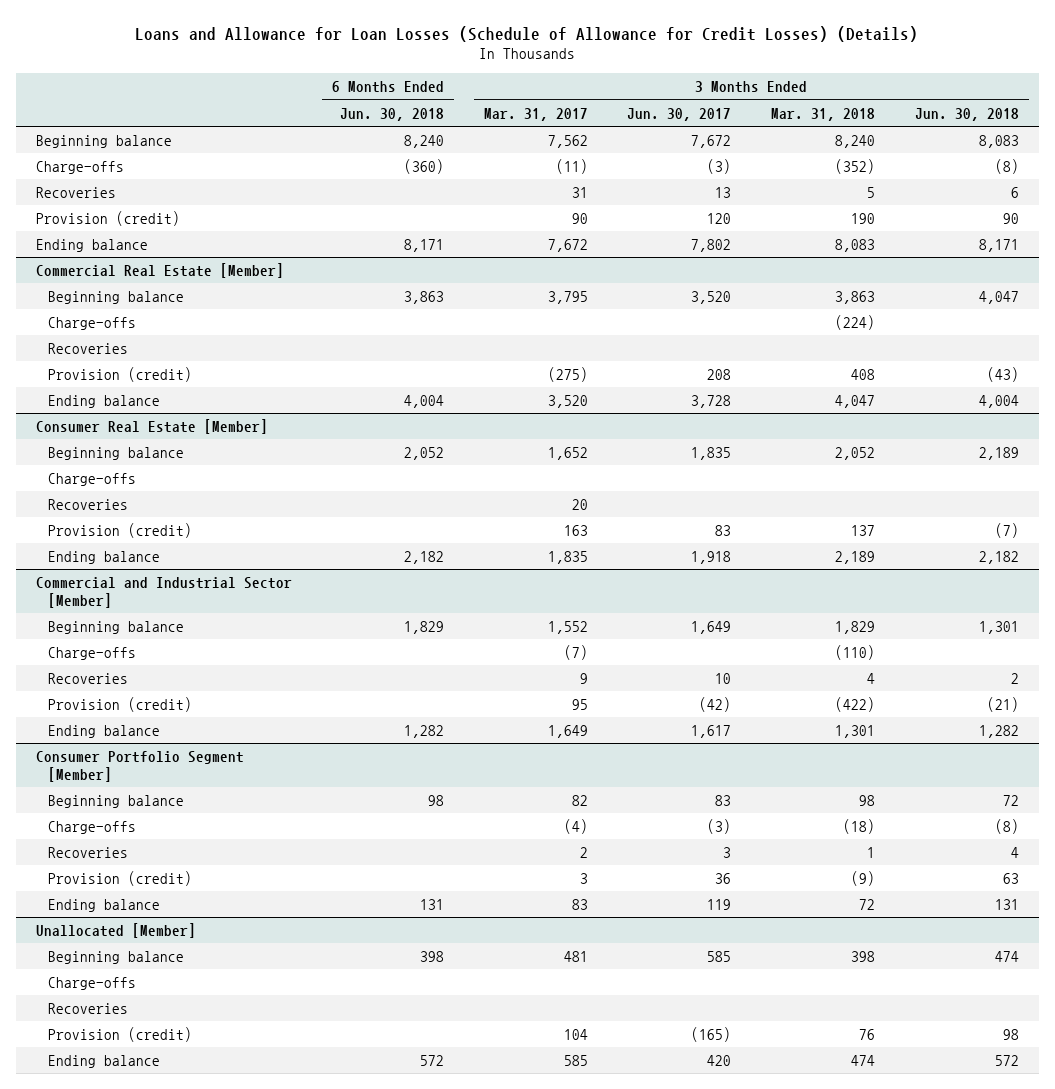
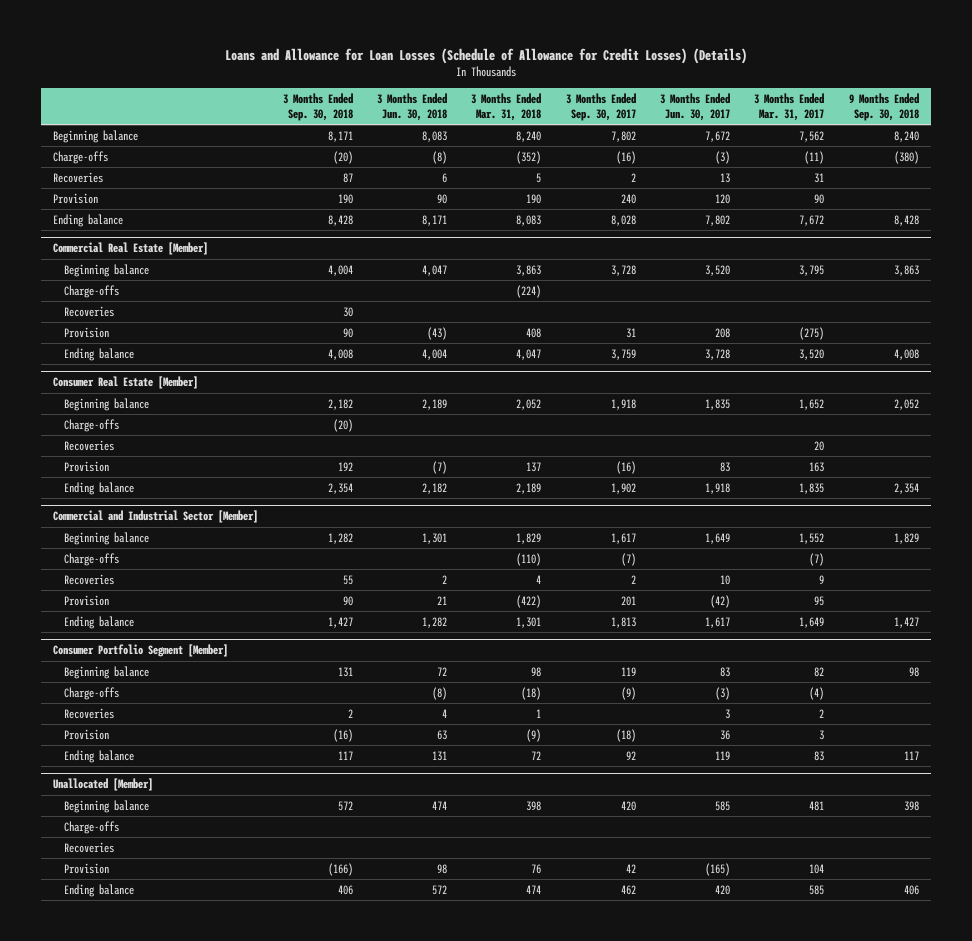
- | 6 Months Ended Jun. 30, 2018 | 3 Months Ended Mar. 31, 2017 | 3 Months Ended Jun. 30, 2017 | 3 Months Ended Mar. 31, 2018 | 3 Months Ended Jun. 30, 2018
+ | 3 Months Ended Sep. 30, 2018 | 3 Months Ended Jun. 30, 2018 | 3 Months Ended Mar. 31, 2018 | 3 Months Ended Sep. 30, 2017 | 3 Months Ended Jun. 30, 2017 | 3 Months Ended Mar. 31, 2017 | 9 Months Ended Sep. 30, 2018
- Provision (credit) | | 90 | 120 | 190 | 90
+ Provision | 190 | 90 | 190 | 240 | 120 | 90 |
@ Commercial Real Estate [Member]
- Provision (credit) | | (275) | 208 | 408 | (43)
+ Provision | 90 | (43) | 408 | 31 | 208 | (275) |
@ Consumer Real Estate [Member]
- Provision (credit) | | 163 | 83 | 137 | (7)
+ Provision | 192 | (7) | 137 | (16) | 83 | 163 |
@ Commercial and Industrial Sector [Member]
- Provision (credit) | | 95 | (42) | (422) | (21)
+ Provision | 90 | 21 | (422) | 201 | (42) | 95 |
@ Consumer Portfolio Segment [Member]
- Provision (credit) | | 3 | 36 | (9) | 63
+ Provision | (16) | 63 | (9) | (18) | 36 | 3 |
@ Unallocated [Member]
- Provision (credit) | | 104 | (165) | 76 | 98
+ Provision | (166) | 98 | 76 | 42 | (165) | 104 |

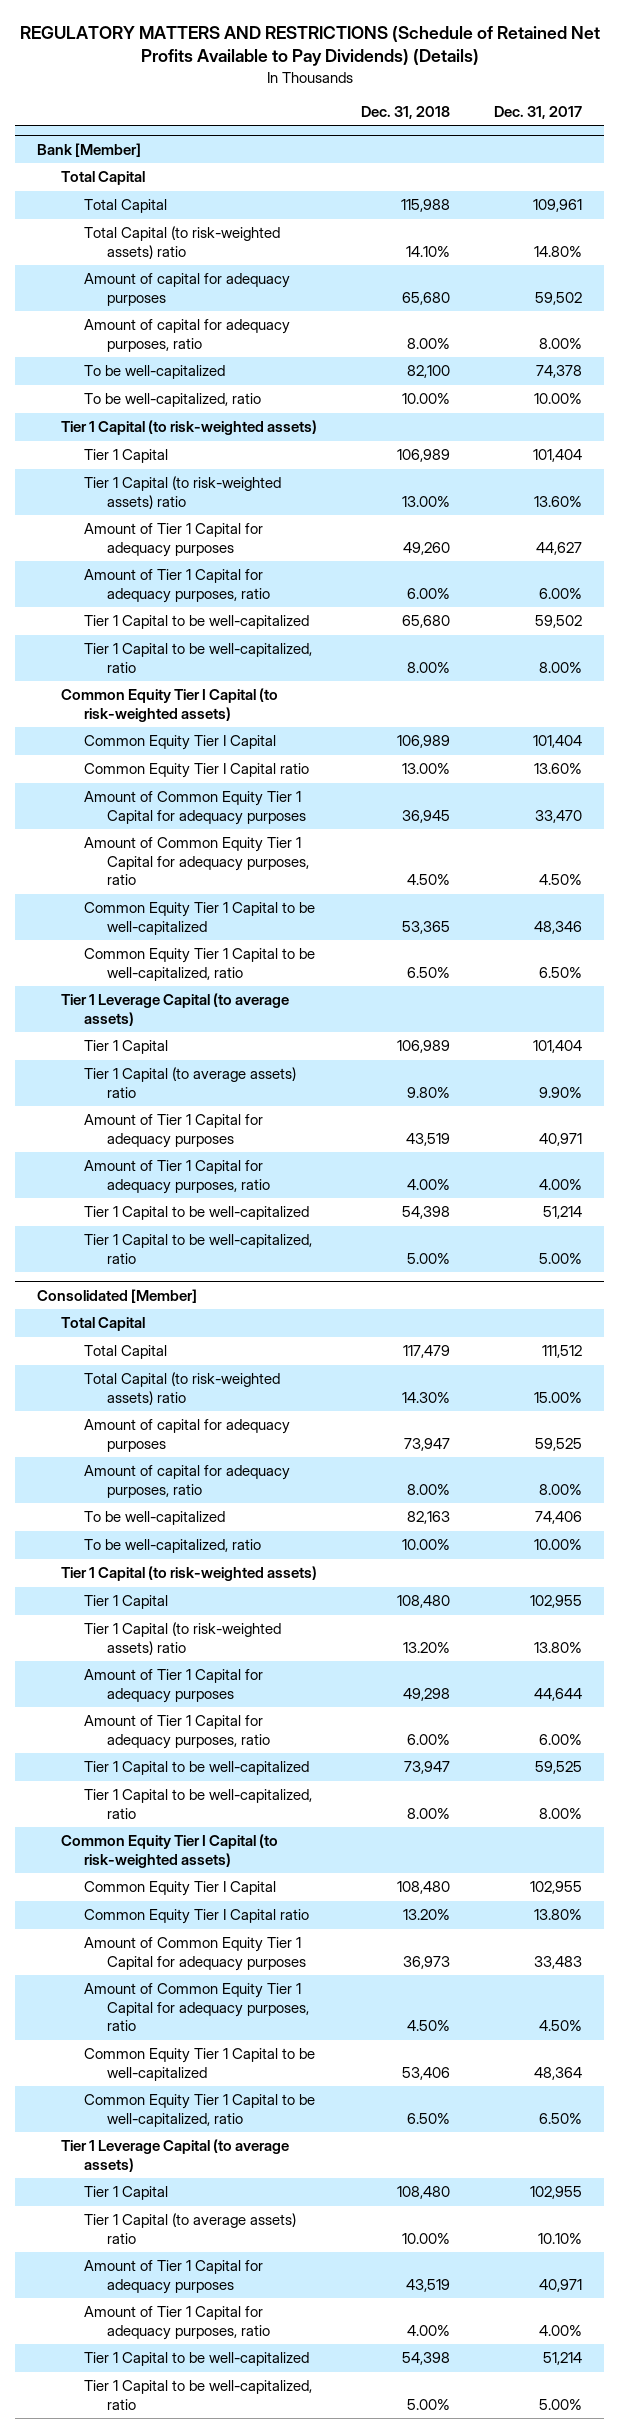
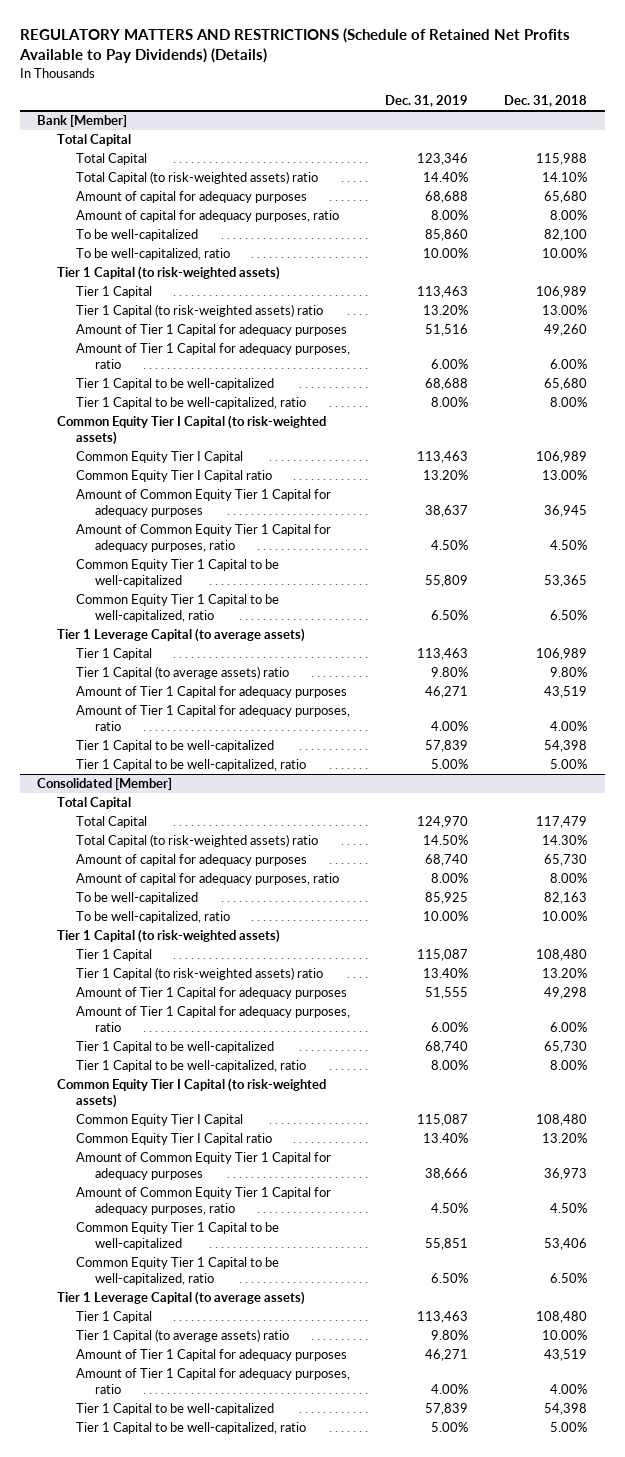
- | Dec. 31, 2018 | Dec. 31, 2017
+ | Dec. 31, 2019 | Dec. 31, 2018
@ Consolidated [Member]
- Amount of capital for adequacy purposes | 73,947 | 59,525
+ Amount of capital for adequacy purposes | 68,740 | 65,730
- Tier 1 Capital to be well-capitalized | 73,947 | 59,525
+ Tier 1 Capital to be well-capitalized | 68,740 | 65,730

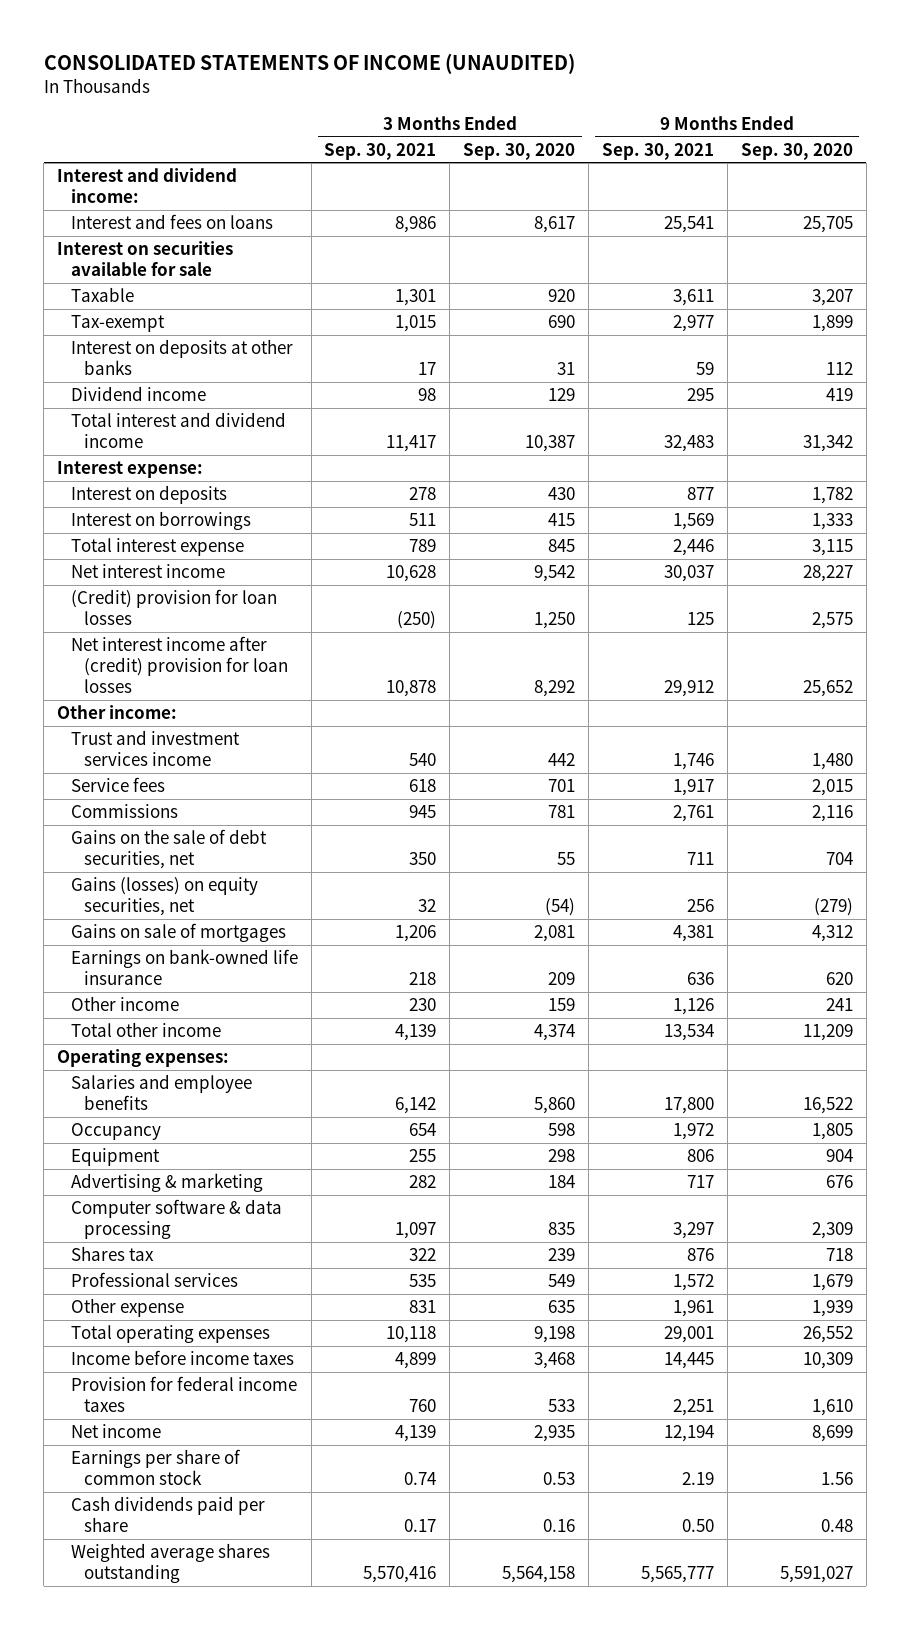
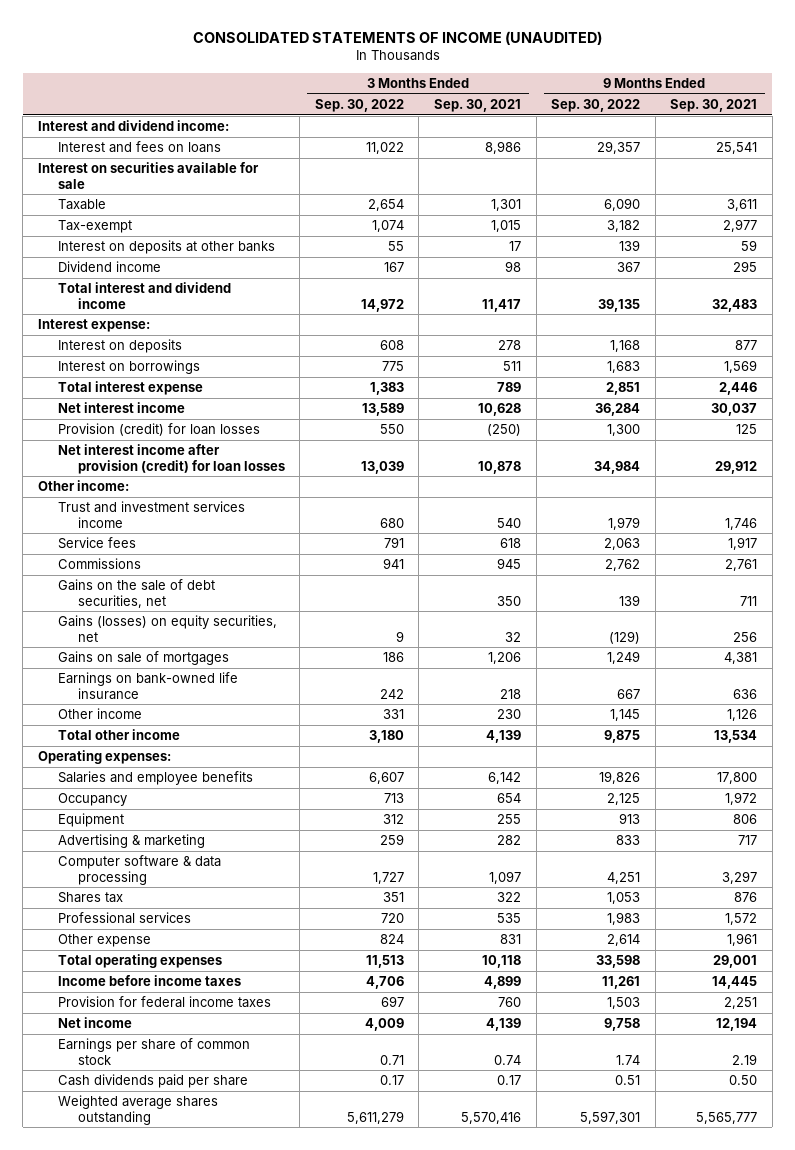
- | 3 Months Ended Sep. 30, 2021 | 3 Months Ended Sep. 30, 2020 | 9 Months Ended Sep. 30, 2021 | 9 Months Ended Sep. 30, 2020
+ | 3 Months Ended Sep. 30, 2022 | 3 Months Ended Sep. 30, 2021 | 9 Months Ended Sep. 30, 2022 | 9 Months Ended Sep. 30, 2021
- (Credit) provision for loan losses | (250) | 1,250 | 125 | 2,575
- Net interest income after (credit) provision for loan losses | 10,878 | 8,292 | 29,912 | 25,652
+ Provision (credit) for loan losses | 550 | (250) | 1,300 | 125
+ Net interest income after provision (credit) for loan losses | 13,039 | 10,878 | 34,984 | 29,912

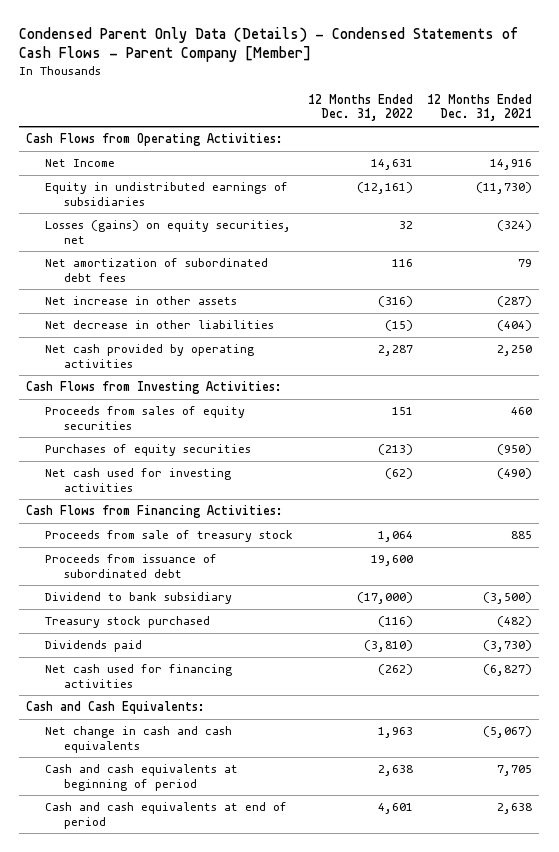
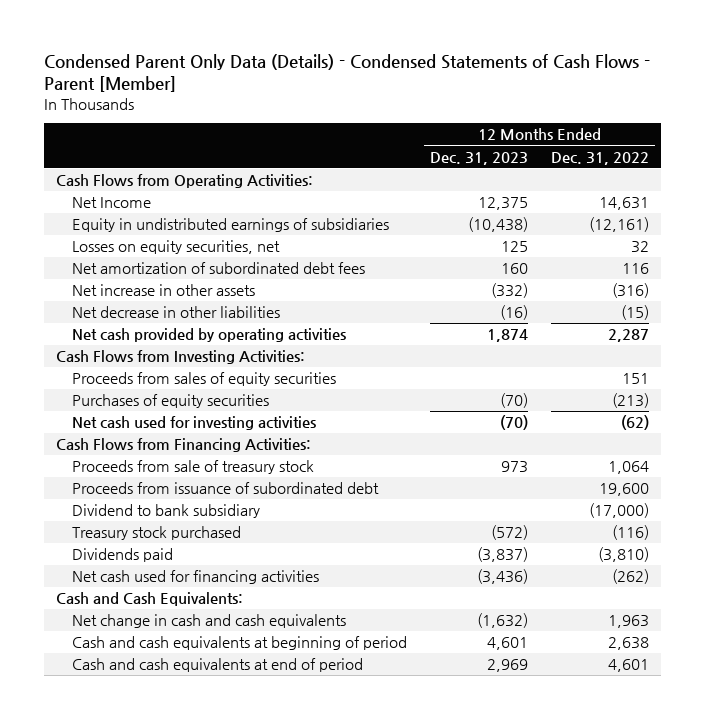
- Condensed Parent Only Data (Details) - Condensed Statements of Cash Flows - Parent Company [Member]
+ Condensed Parent Only Data (Details) - Condensed Statements of Cash Flows - Parent [Member]
- | 12 Months Ended Dec. 31, 2022 | 12 Months Ended Dec. 31, 2021
+ | 12 Months Ended Dec. 31, 2023 | 12 Months Ended Dec. 31, 2022
- Losses (gains) on equity securities, net | 32 | (324)
+ Losses on equity securities, net | 125 | 32

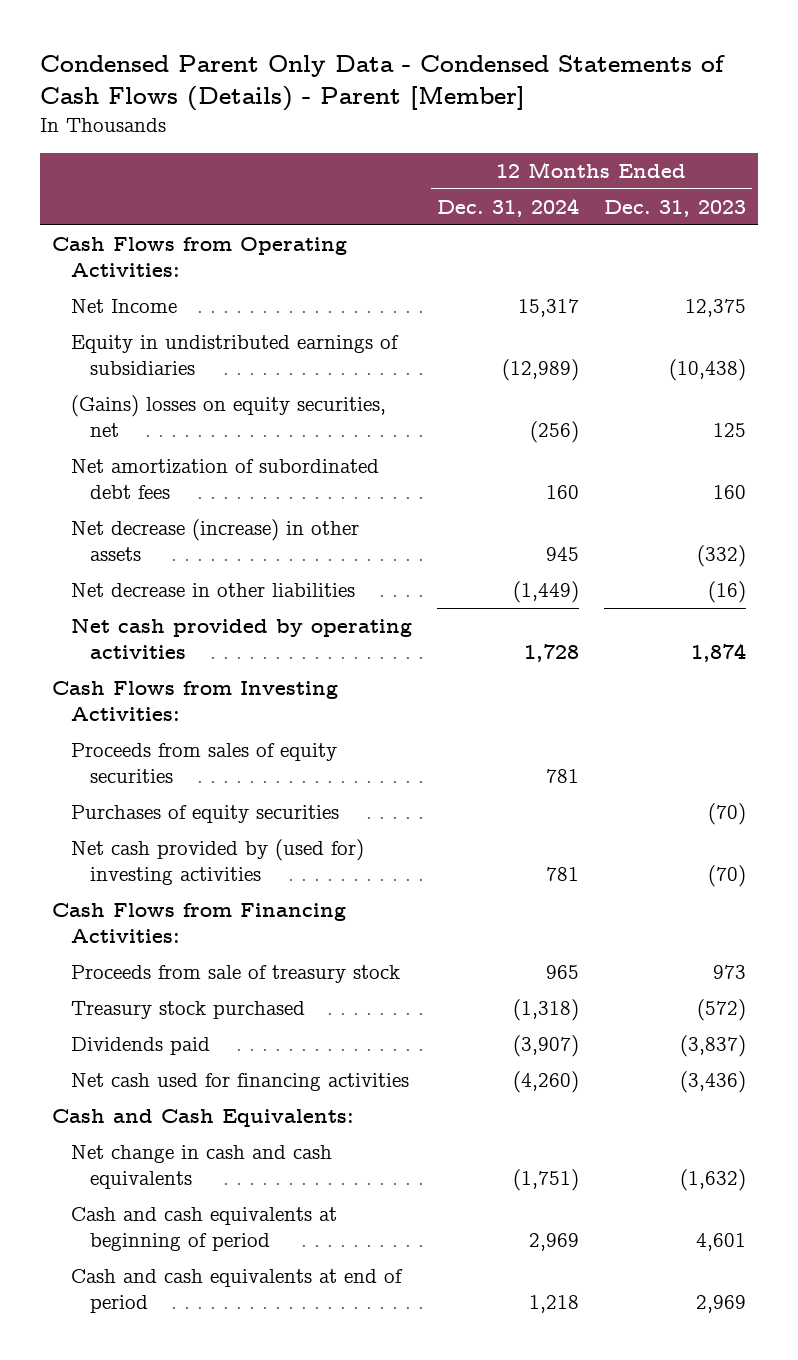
- Condensed Parent Only Data (Details) - Condensed Statements of Cash Flows - Parent [Member]
+ Condensed Parent Only Data - Condensed Statements of Cash Flows (Details) - Parent [Member]
- | 12 Months Ended Dec. 31, 2023 | 12 Months Ended Dec. 31, 2022
+ | 12 Months Ended Dec. 31, 2024 | 12 Months Ended Dec. 31, 2023
- Losses on equity securities, net | 125 | 32
+ (Gains) losses on equity securities, net | (256) | 125
- Net increase in other assets | (332) | (316)
+ Net decrease (increase) in other assets | 945 | (332)
- Net cash used for investing activities | (70) | (62)
+ Net cash provided by (used for) investing activities | 781 | (70)
- Proceeds from issuance of subordinated debt | | 19,600
- Dividend to bank subsidiary | | (17,000)

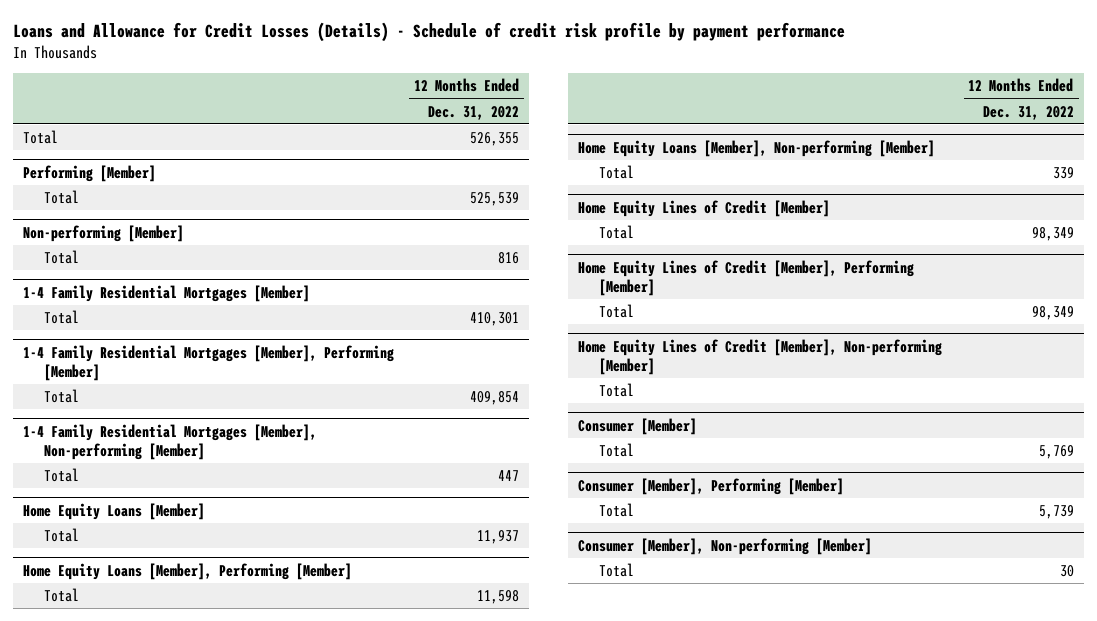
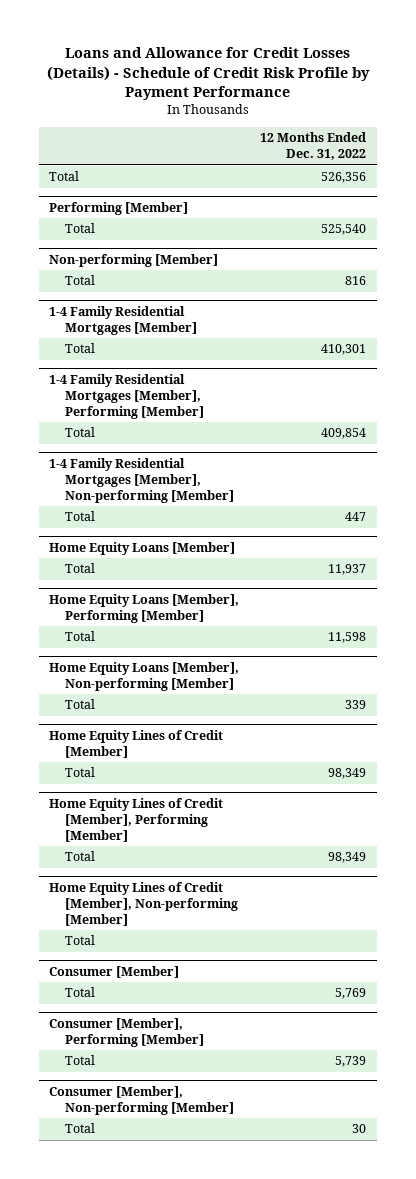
- Loans and Allowance for Credit Losses (Details) - Schedule of credit risk profile by payment performance
+ Loans and Allowance for Credit Losses (Details) - Schedule of Credit Risk Profile by Payment Performance
- Total | 526,355
+ Total | 526,356
@ Performing [Member]
- Total | 525,539
+ Total | 525,540

